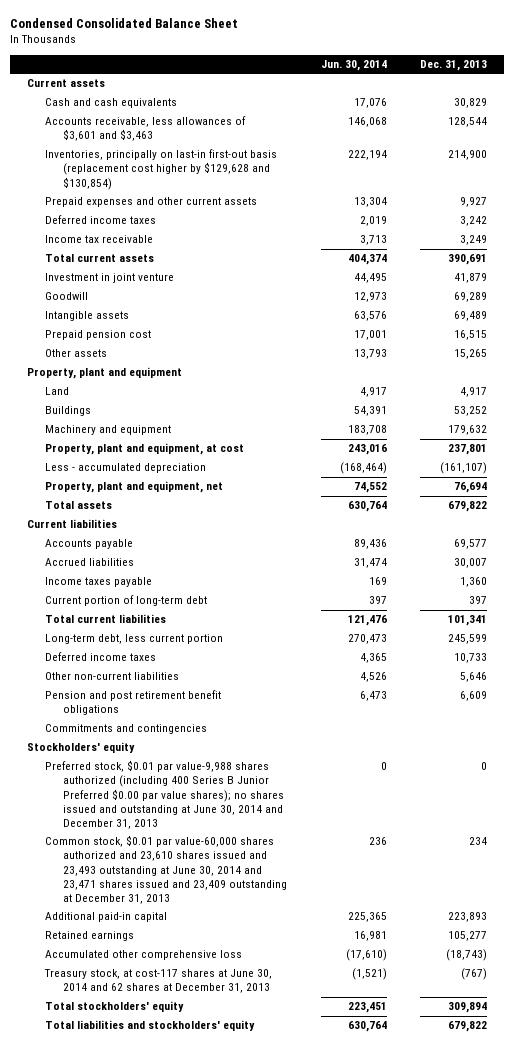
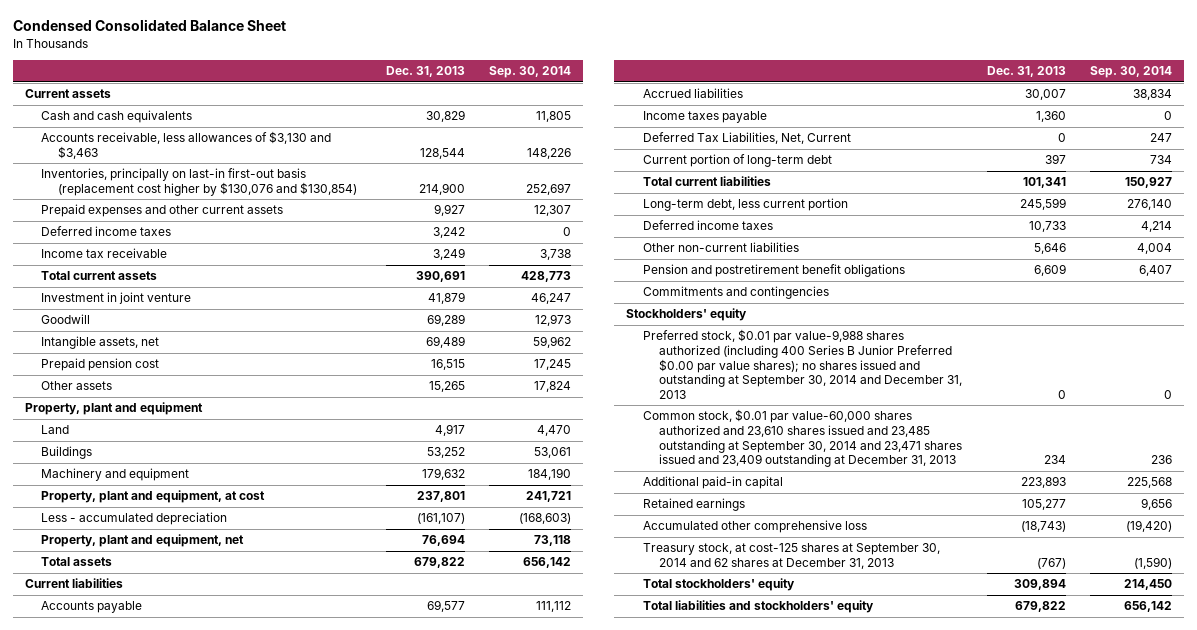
- | Jun. 30, 2014 | Dec. 31, 2013
+ | Dec. 31, 2013 | Sep. 30, 2014
- Accounts receivable, less allowances of $3,601 and $3,463 | 146,068 | 128,544
- Inventories, principally on last-in first-out basis (replacement cost higher by $129,628 and $130,854) | 222,194 | 214,900
+ Accounts receivable, less allowances of $3,130 and $3,463 | 128,544 | 148,226
+ Inventories, principally on last-in first-out basis (replacement cost higher by $130,076 and $130,854) | 214,900 | 252,697
- Intangible assets | 63,576 | 69,489
+ Intangible assets, net | 69,489 | 59,962
+ Deferred Tax Liabilities, Net, Current | 0 | 247
- Pension and post retirement benefit obligations | 6,473 | 6,609
+ Pension and postretirement benefit obligations | 6,609 | 6,407
- Preferred stock, $0.01 par value-9,988 shares authorized (including 400 Series B Junior Preferred $0.00 par value shares); no shares issued and outstanding at June 30, 2014 and December 31, 2013 | 0 | 0
- Common stock, $0.01 par value-60,000 shares authorized and 23,610 shares issued and 23,493 outstanding at June 30, 2014 and 23,471 shares issued and 23,409 outstanding at December 31, 2013 | 236 | 234
+ Preferred stock, $0.01 par value-9,988 shares authorized (including 400 Series B Junior Preferred $0.00 par value shares); no shares issued and outstanding at September 30, 2014 and December 31, 2013 | 0 | 0
+ Common stock, $0.01 par value-60,000 shares authorized and 23,610 shares issued and 23,485 outstanding at September 30, 2014 and 23,471 shares issued and 23,409 outstanding at December 31, 2013 | 234 | 236
- Treasury stock, at cost-117 shares at June 30, 2014 and 62 shares at December 31, 2013 | (1,521) | (767)
+ Treasury stock, at cost-125 shares at September 30, 2014 and 62 shares at December 31, 2013 | (767) | (1,590)

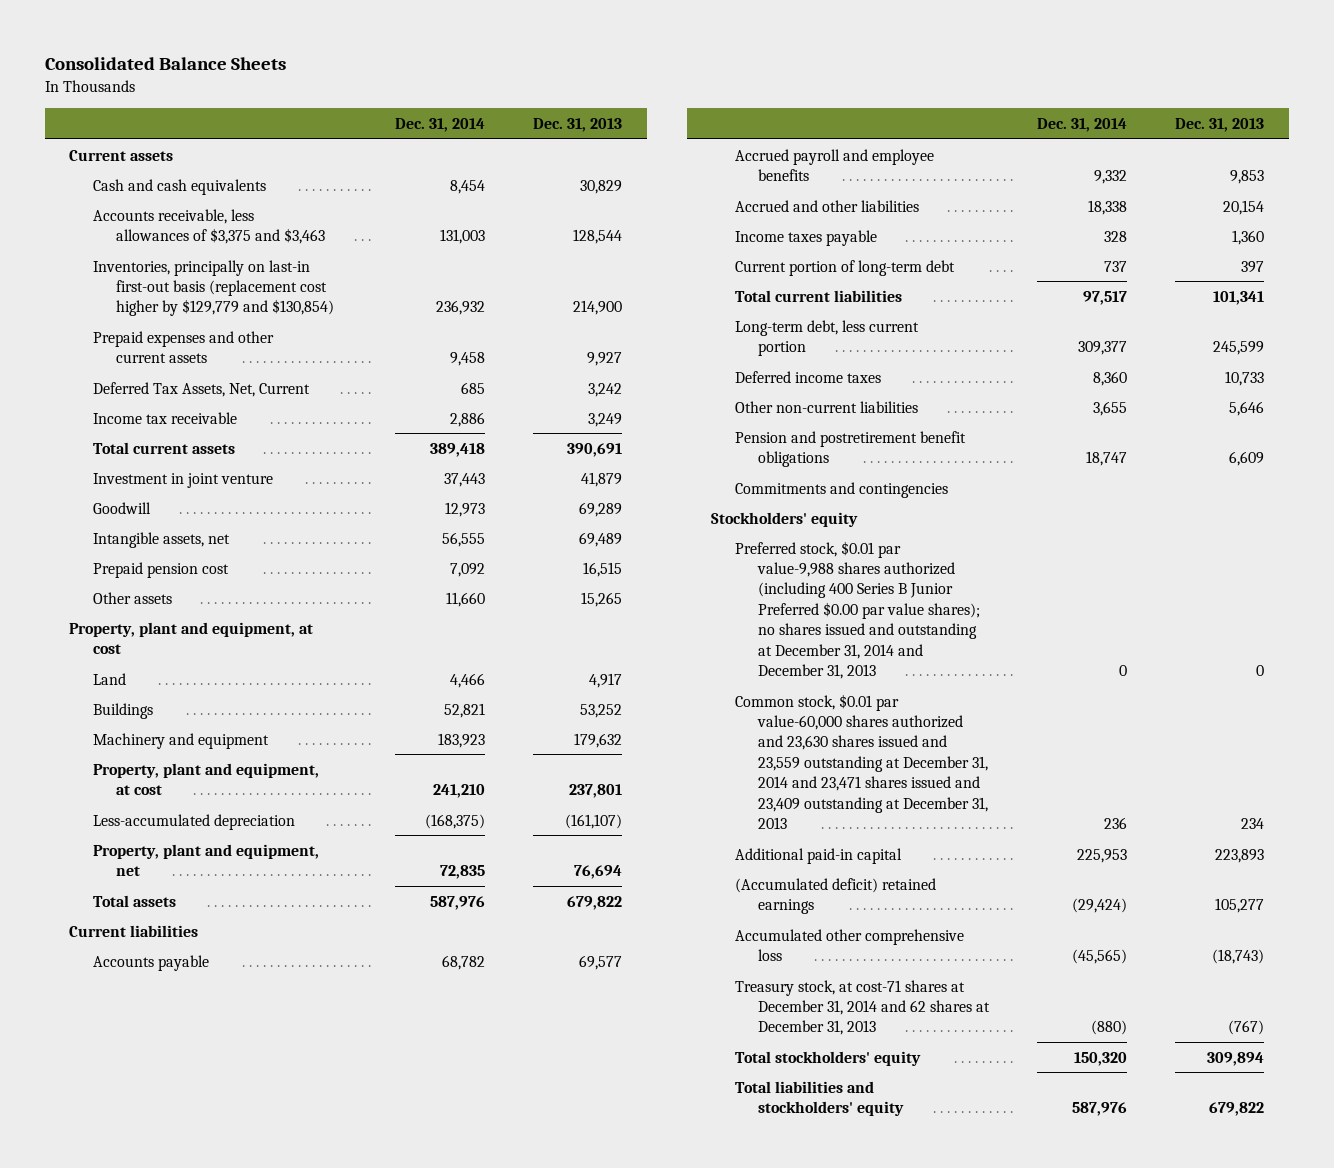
- Condensed Consolidated Balance Sheet
+ Consolidated Balance Sheets
- | Dec. 31, 2013 | Sep. 30, 2014
+ | Dec. 31, 2014 | Dec. 31, 2013
- Accounts receivable, less allowances of $3,130 and $3,463 | 128,544 | 148,226
- Inventories, principally on last-in first-out basis (replacement cost higher by $130,076 and $130,854) | 214,900 | 252,697
+ Accounts receivable, less allowances of $3,375 and $3,463 | 131,003 | 128,544
+ Inventories, principally on last-in first-out basis (replacement cost higher by $129,779 and $130,854) | 236,932 | 214,900
- Deferred income taxes | 3,242 | 0
+ Deferred Tax Assets, Net, Current | 685 | 3,242
- Property, plant and equipment
+ Property, plant and equipment, at cost
- Less - accumulated depreciation | (161,107) | (168,603)
+ Less-accumulated depreciation | (168,375) | (161,107)
- Accrued liabilities | 30,007 | 38,834
+ Accrued payroll and employee benefits | 9,332 | 9,853
+ Accrued and other liabilities | 18,338 | 20,154
- Deferred Tax Liabilities, Net, Current | 0 | 247
- Preferred stock, $0.01 par value-9,988 shares authorized (including 400 Series B Junior Preferred $0.00 par value shares); no shares issued and outstanding at September 30, 2014 and December 31, 2013 | 0 | 0
- Common stock, $0.01 par value-60,000 shares authorized and 23,610 shares issued and 23,485 outstanding at September 30, 2014 and 23,471 shares issued and 23,409 outstanding at December 31, 2013 | 234 | 236
+ Preferred stock, $0.01 par value-9,988 shares authorized (including 400 Series B Junior Preferred $0.00 par value shares); no shares issued and outstanding at December 31, 2014 and December 31, 2013 | 0 | 0
+ Common stock, $0.01 par value-60,000 shares authorized and 23,630 shares issued and 23,559 outstanding at December 31, 2014 and 23,471 shares issued and 23,409 outstanding at December 31, 2013 | 236 | 234
- Retained earnings | 105,277 | 9,656
+ (Accumulated deficit) retained earnings | (29,424) | 105,277
- Treasury stock, at cost-125 shares at September 30, 2014 and 62 shares at December 31, 2013 | (767) | (1,590)
+ Treasury stock, at cost-71 shares at December 31, 2014 and 62 shares at December 31, 2013 | (880) | (767)

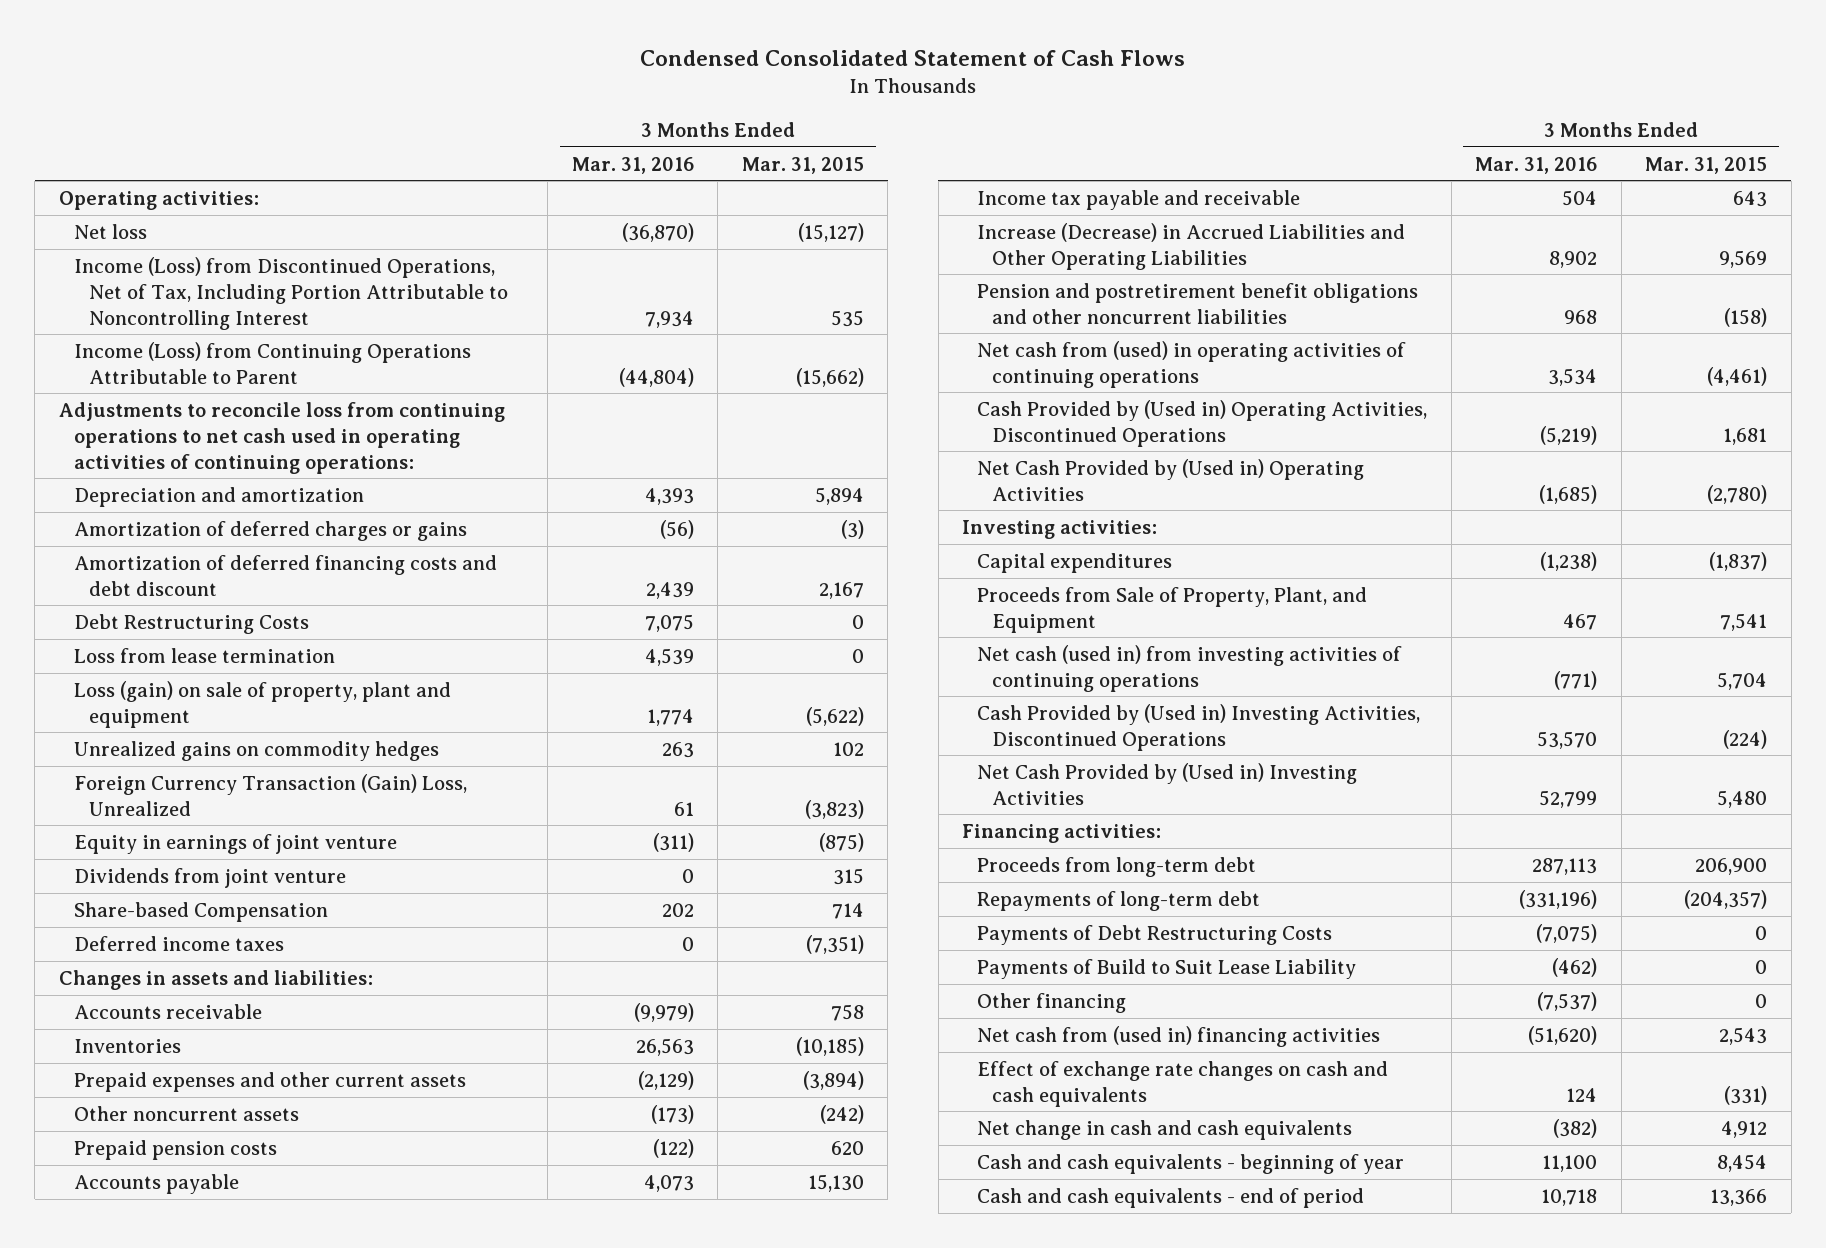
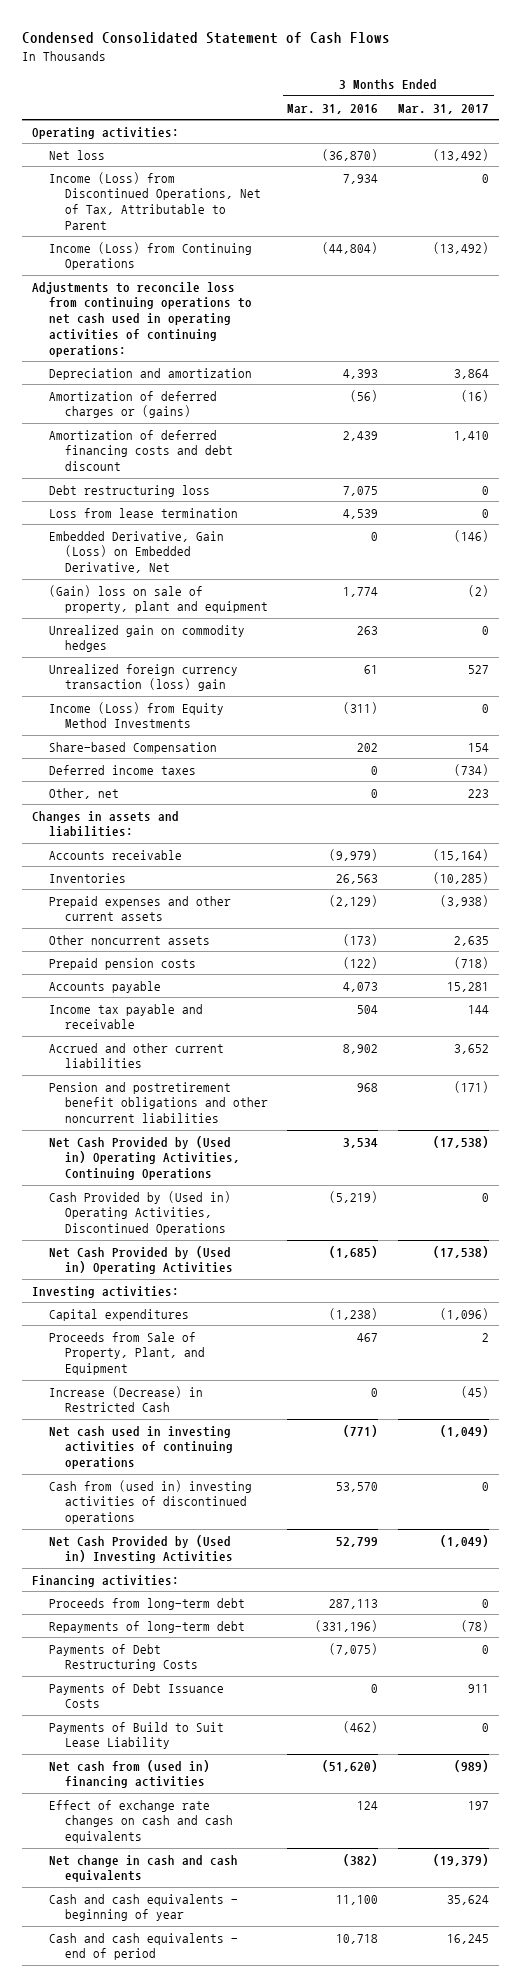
- | 3 Months Ended Mar. 31, 2016 | 3 Months Ended Mar. 31, 2015
+ | 3 Months Ended Mar. 31, 2016 | 3 Months Ended Mar. 31, 2017
- Income (Loss) from Discontinued Operations, Net of Tax, Including Portion Attributable to Noncontrolling Interest | 7,934 | 535
- Income (Loss) from Continuing Operations Attributable to Parent | (44,804) | (15,662)
+ Income (Loss) from Discontinued Operations, Net of Tax, Attributable to Parent | 7,934 | 0
+ Income (Loss) from Continuing Operations | (44,804) | (13,492)
- Amortization of deferred charges or gains | (56) | (3)
+ Amortization of deferred charges or (gains) | (56) | (16)
- Debt Restructuring Costs | 7,075 | 0
+ Debt restructuring loss | 7,075 | 0
- Loss (gain) on sale of property, plant and equipment | 1,774 | (5,622)
- Unrealized gains on commodity hedges | 263 | 102
- Foreign Currency Transaction (Gain) Loss, Unrealized | 61 | (3,823)
- Equity in earnings of joint venture | (311) | (875)
- Dividends from joint venture | 0 | 315
+ Embedded Derivative, Gain (Loss) on Embedded Derivative, Net | 0 | (146)
+ (Gain) loss on sale of property, plant and equipment | 1,774 | (2)
+ Unrealized gain on commodity hedges | 263 | 0
+ Unrealized foreign currency transaction (loss) gain | 61 | 527
+ Income (Loss) from Equity Method Investments | (311) | 0
+ Other, net | 0 | 223
- Increase (Decrease) in Accrued Liabilities and Other Operating Liabilities | 8,902 | 9,569
+ Accrued and other current liabilities | 8,902 | 3,652
- Net cash from (used) in operating activities of continuing operations | 3,534 | (4,461)
+ Net Cash Provided by (Used in) Operating Activities, Continuing Operations | 3,534 | (17,538)
- Net cash (used in) from investing activities of continuing operations | (771) | 5,704
- Cash Provided by (Used in) Investing Activities, Discontinued Operations | 53,570 | (224)
+ Increase (Decrease) in Restricted Cash | 0 | (45)
+ Net cash used in investing activities of continuing operations | (771) | (1,049)
+ Cash from (used in) investing activities of discontinued operations | 53,570 | 0
+ Payments of Debt Issuance Costs | 0 | 911
- Other financing | (7,537) | 0

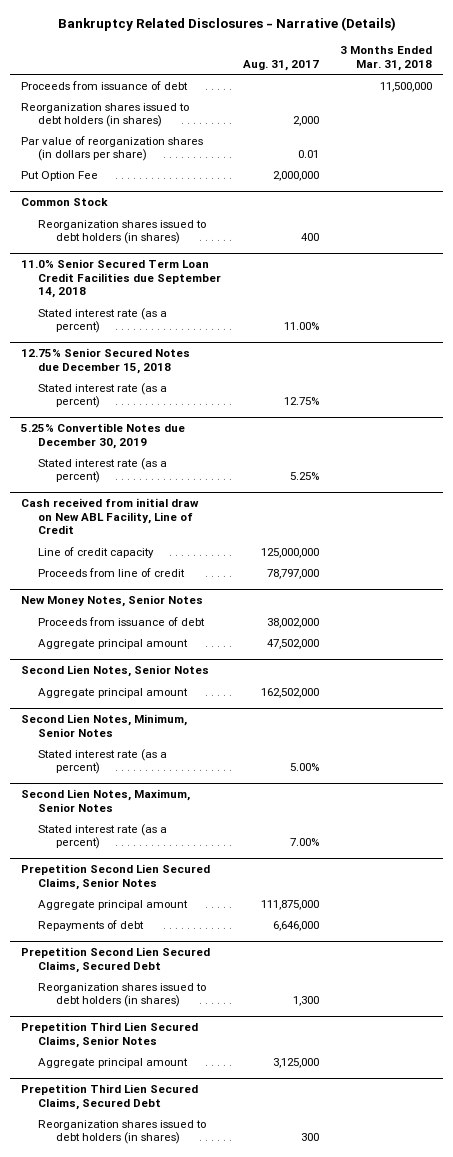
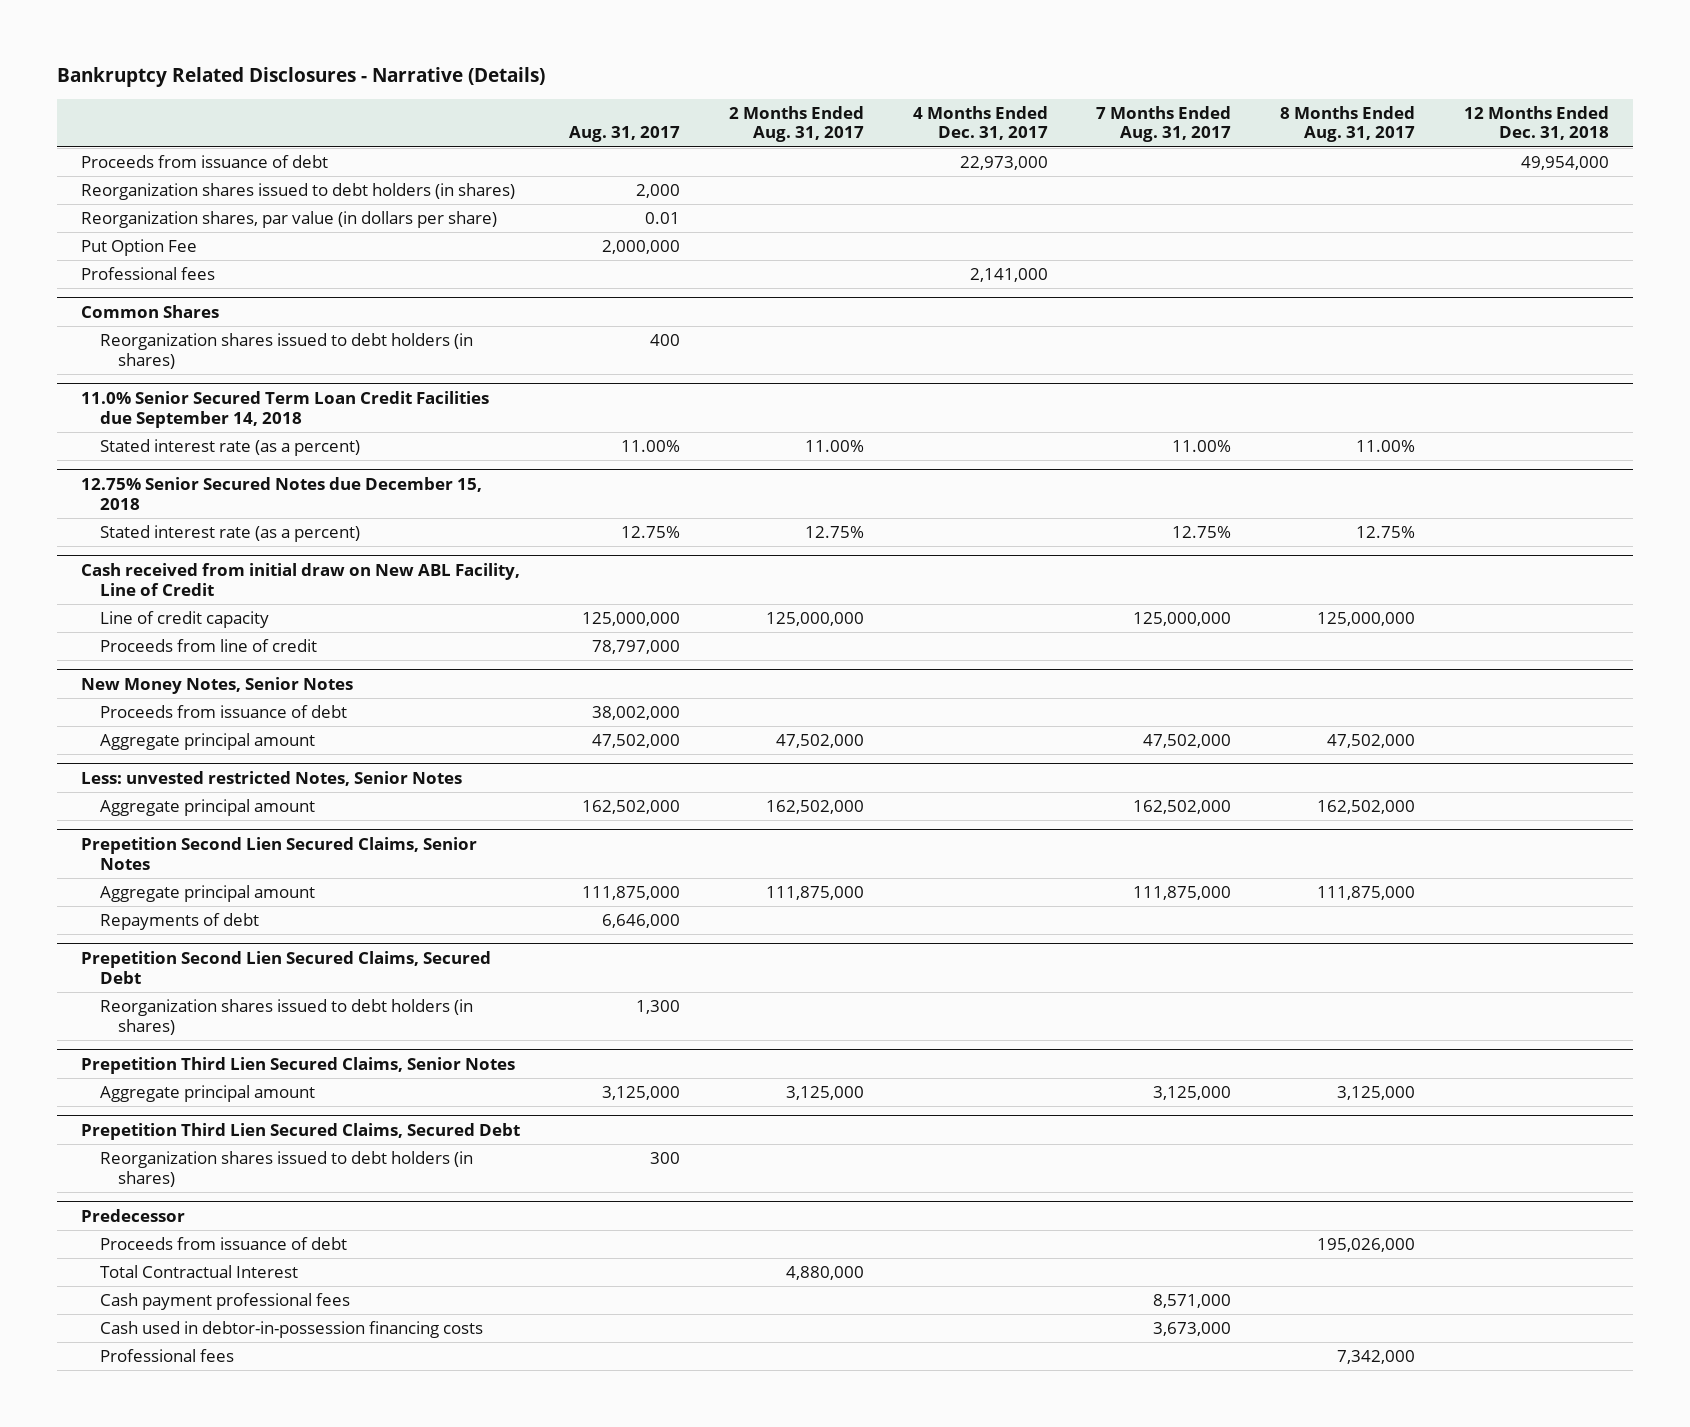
- | Aug. 31, 2017 | 3 Months Ended Mar. 31, 2018
+ | Aug. 31, 2017 | 2 Months Ended Aug. 31, 2017 | 4 Months Ended Dec. 31, 2017 | 7 Months Ended Aug. 31, 2017 | 8 Months Ended Aug. 31, 2017 | 12 Months Ended Dec. 31, 2018
- Par value of reorganization shares (in dollars per share) | 0.01 |
+ Reorganization shares, par value (in dollars per share) | 0.01 | | | | |
- Common Stock
+ Professional fees | | | 2,141,000 | | |
+ Common Shares
- 5.25% Convertible Notes due December 30, 2019
- Stated interest rate (as a percent) | 5.25% |
- Second Lien Notes, Senior Notes
+ Less: unvested restricted Notes, Senior Notes
- Second Lien Notes, Minimum, Senior Notes
- Stated interest rate (as a percent) | 5.00% |
- Second Lien Notes, Maximum, Senior Notes
- Stated interest rate (as a percent) | 7.00% |
+ Predecessor
+ Proceeds from issuance of debt | | | | | 195,026,000 |
+ Total Contractual Interest | | 4,880,000 | | | |
+ Cash payment professional fees | | | | 8,571,000 | |
+ Cash used in debtor-in-possession financing costs | | | | 3,673,000 | |
+ Professional fees | | | | | 7,342,000 |

